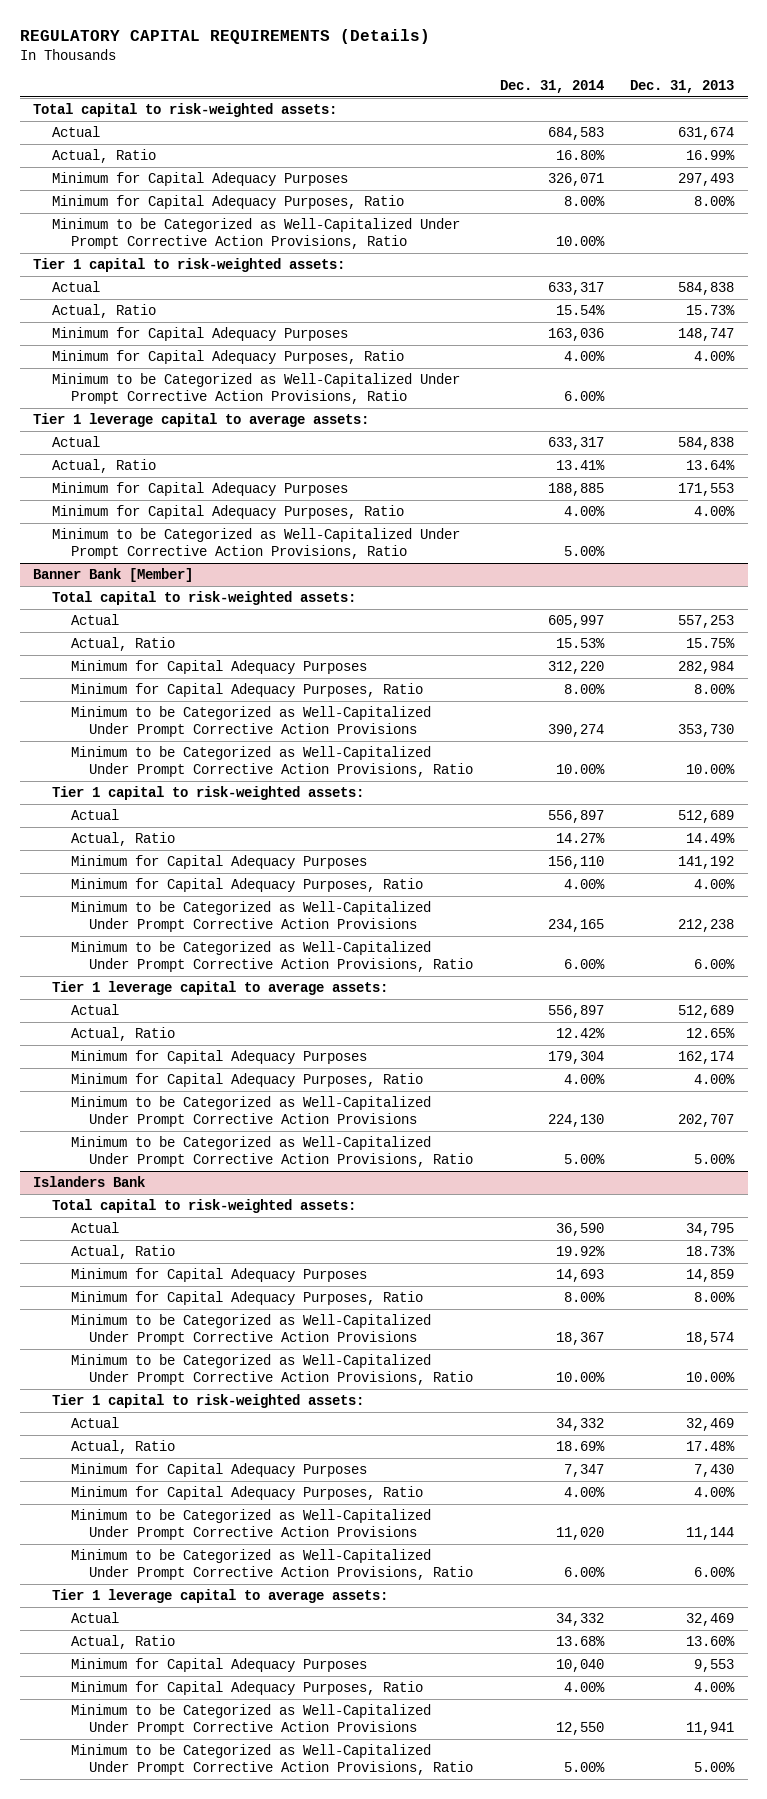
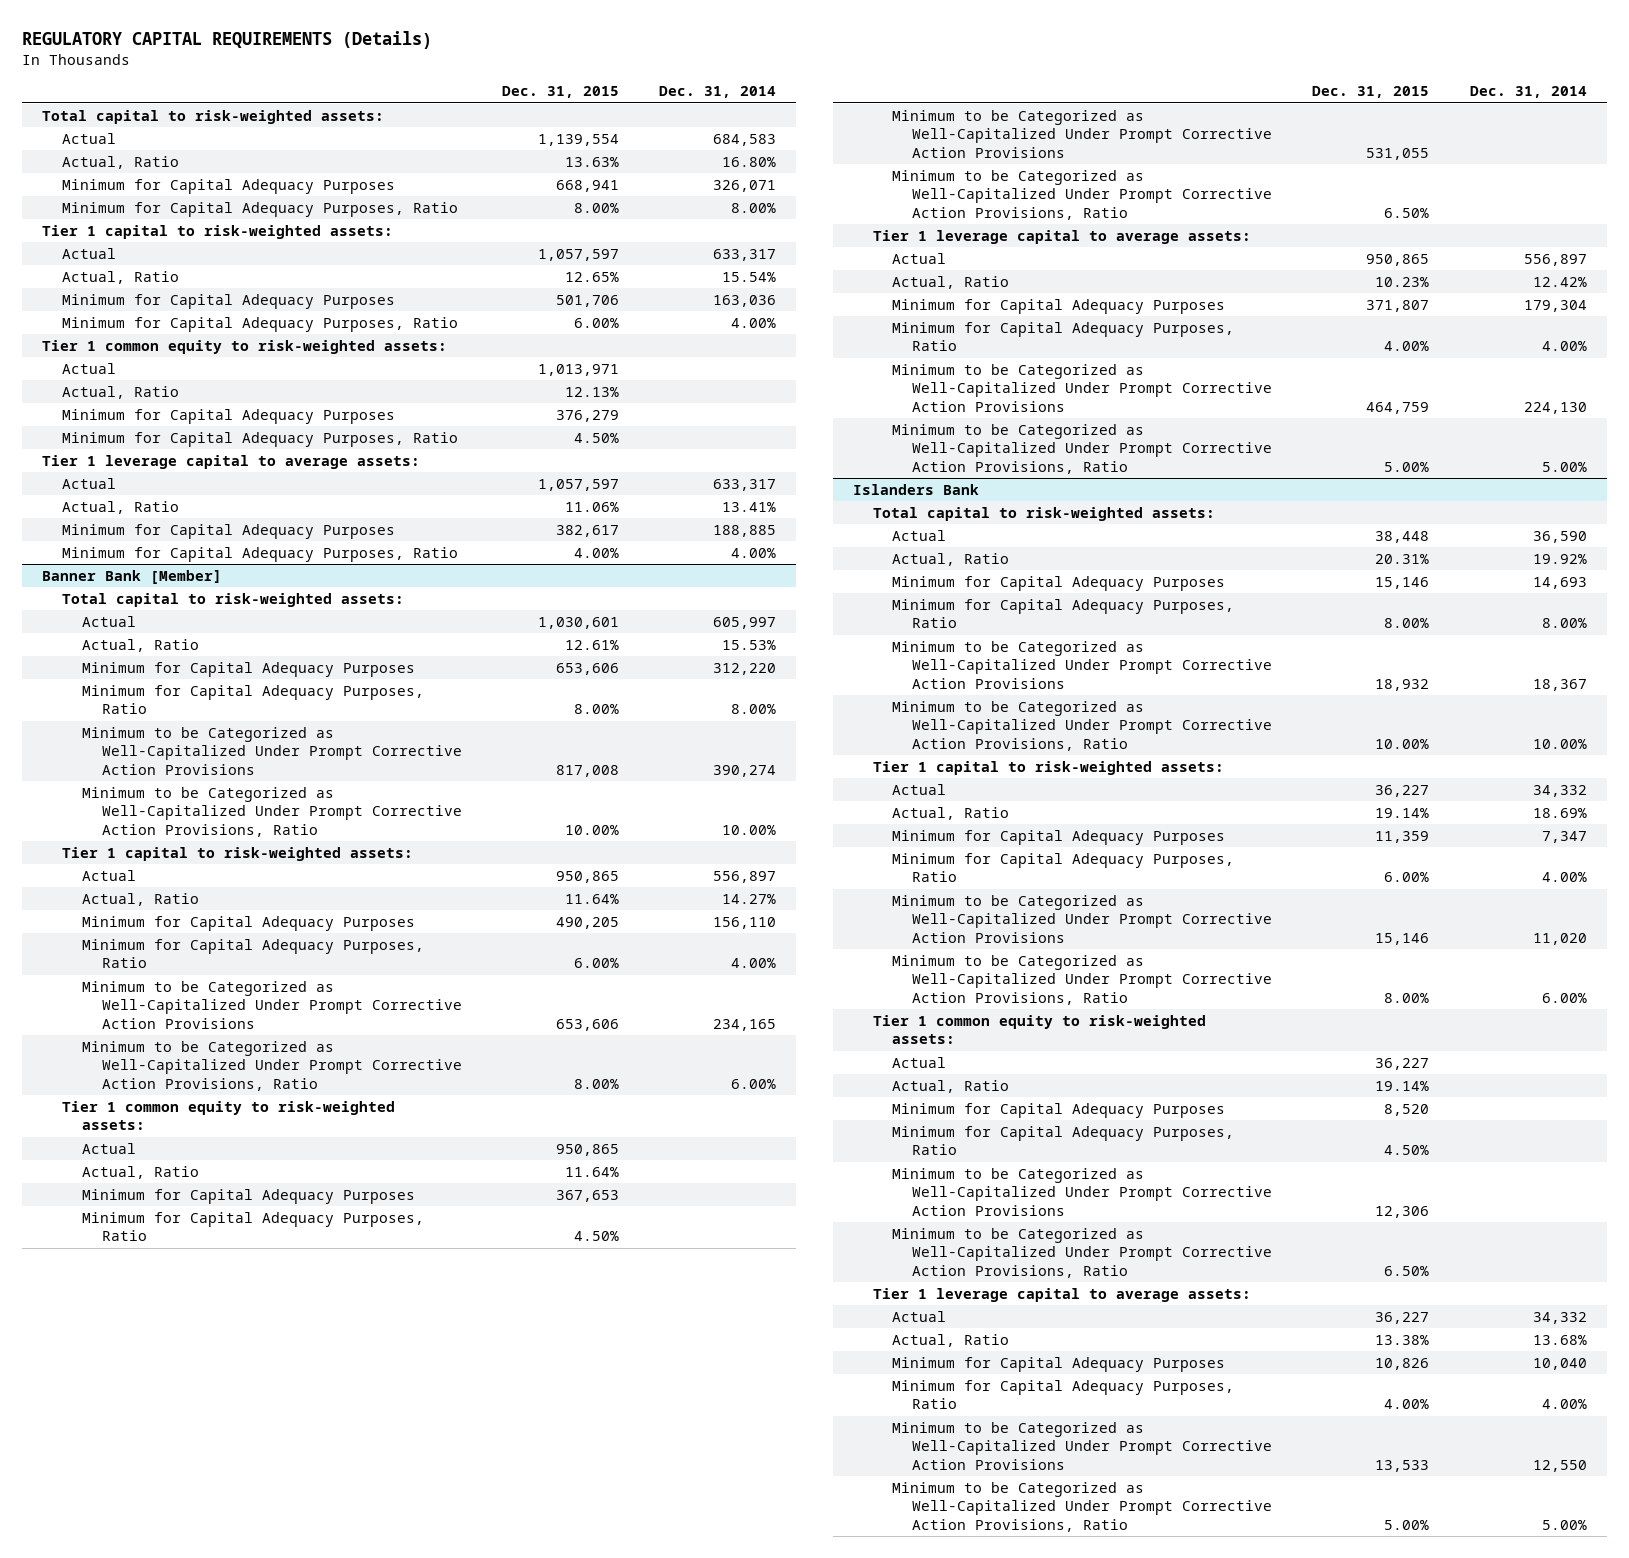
- | Dec. 31, 2014 | Dec. 31, 2013
+ | Dec. 31, 2015 | Dec. 31, 2014
- Minimum to be Categorized as Well-Capitalized Under Prompt Corrective Action Provisions, Ratio | 10.00% |
- Minimum to be Categorized as Well-Capitalized Under Prompt Corrective Action Provisions, Ratio | 6.00% |
+ Tier 1 common equity to risk-weighted assets:
+ Actual | 1,013,971 |
+ Actual, Ratio | 12.13% |
+ Minimum for Capital Adequacy Purposes | 376,279 |
+ Minimum for Capital Adequacy Purposes, Ratio | 4.50% |
- Minimum to be Categorized as Well-Capitalized Under Prompt Corrective Action Provisions, Ratio | 5.00% |
@ Banner Bank [Member]
+ Tier 1 common equity to risk-weighted assets:
+ Actual | 950,865 |
+ Actual, Ratio | 11.64% |
+ Minimum for Capital Adequacy Purposes | 367,653 |
+ Minimum for Capital Adequacy Purposes, Ratio | 4.50% |
+ Minimum to be Categorized as Well-Capitalized Under Prompt Corrective Action Provisions | 531,055 |
+ Minimum to be Categorized as Well-Capitalized Under Prompt Corrective Action Provisions, Ratio | 6.50% |
@ Islanders Bank
+ Tier 1 common equity to risk-weighted assets:
+ Actual | 36,227 |
+ Actual, Ratio | 19.14% |
+ Minimum for Capital Adequacy Purposes | 8,520 |
+ Minimum for Capital Adequacy Purposes, Ratio | 4.50% |
+ Minimum to be Categorized as Well-Capitalized Under Prompt Corrective Action Provisions | 12,306 |
+ Minimum to be Categorized as Well-Capitalized Under Prompt Corrective Action Provisions, Ratio | 6.50% |

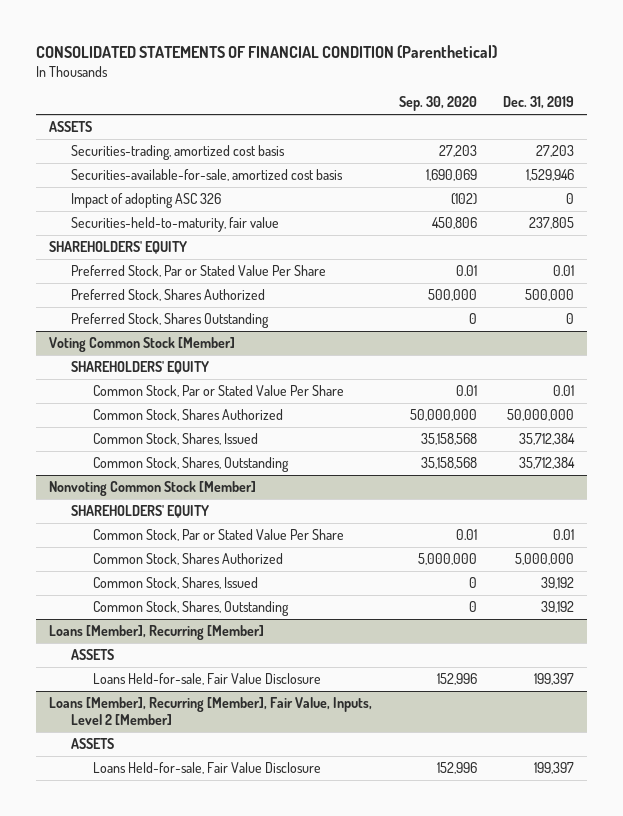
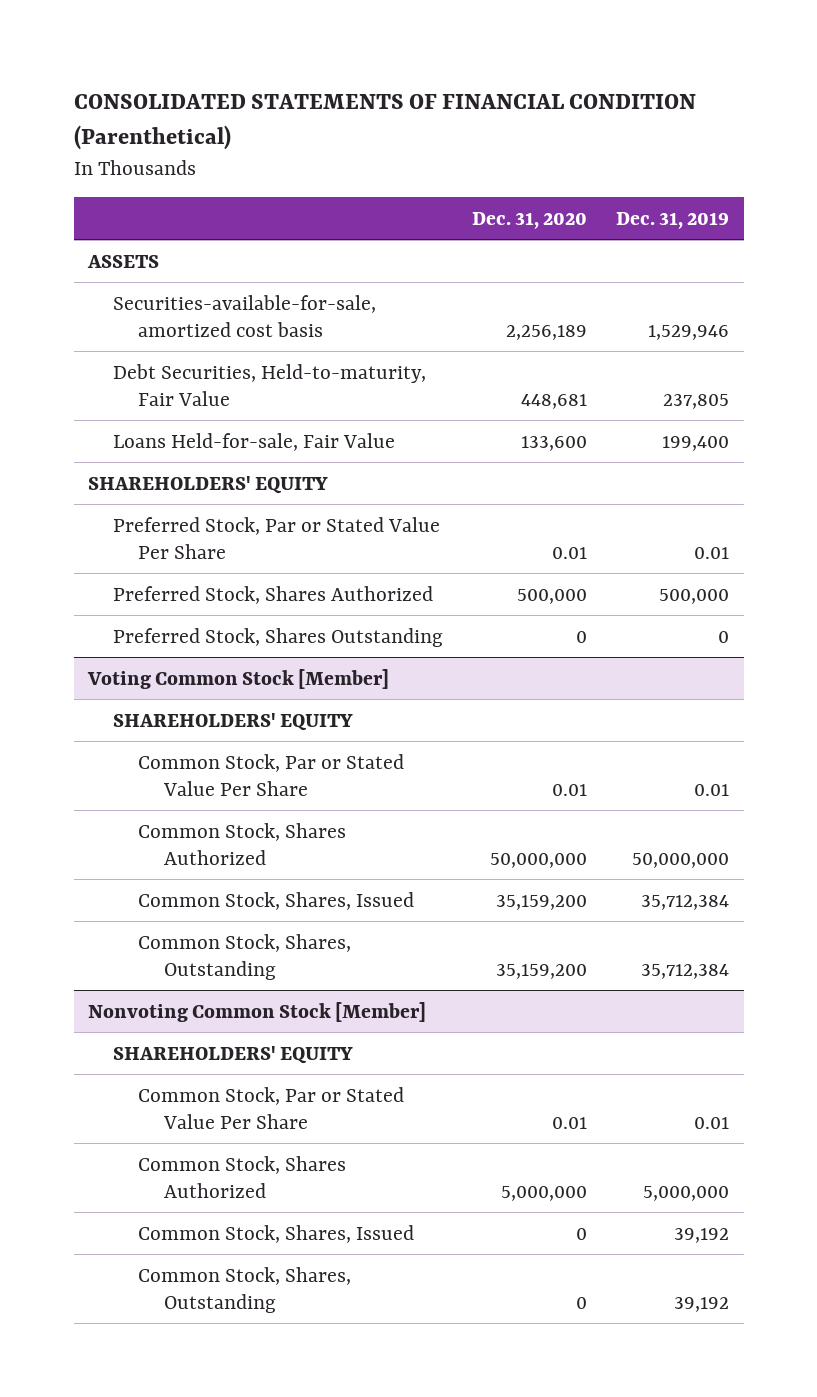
- | Sep. 30, 2020 | Dec. 31, 2019
+ | Dec. 31, 2020 | Dec. 31, 2019
- Securities-trading, amortized cost basis | 27,203 | 27,203
- Impact of adopting ASC 326 | (102) | 0
- Securities-held-to-maturity, fair value | 450,806 | 237,805
+ Debt Securities, Held-to-maturity, Fair Value | 448,681 | 237,805
+ Loans Held-for-sale, Fair Value | 133,600 | 199,400
- Loans [Member], Recurring [Member]
- ASSETS
- Loans Held-for-sale, Fair Value Disclosure | 152,996 | 199,397
- Loans [Member], Recurring [Member], Fair Value, Inputs, Level 2 [Member]
- ASSETS
- Loans Held-for-sale, Fair Value Disclosure | 152,996 | 199,397

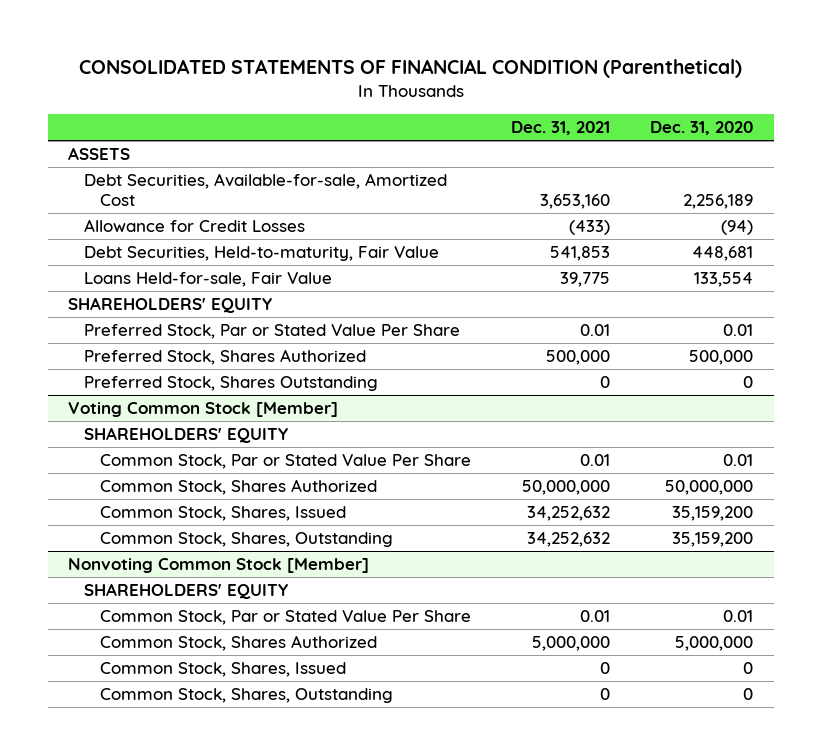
- | Dec. 31, 2020 | Dec. 31, 2019
+ | Dec. 31, 2021 | Dec. 31, 2020
- Securities-available-for-sale, amortized cost basis | 2,256,189 | 1,529,946
+ Debt Securities, Available-for-sale, Amortized Cost | 3,653,160 | 2,256,189
+ Allowance for Credit Losses | (433) | (94)
- Loans Held-for-sale, Fair Value | 133,600 | 199,400
+ Loans Held-for-sale, Fair Value | 39,775 | 133,554

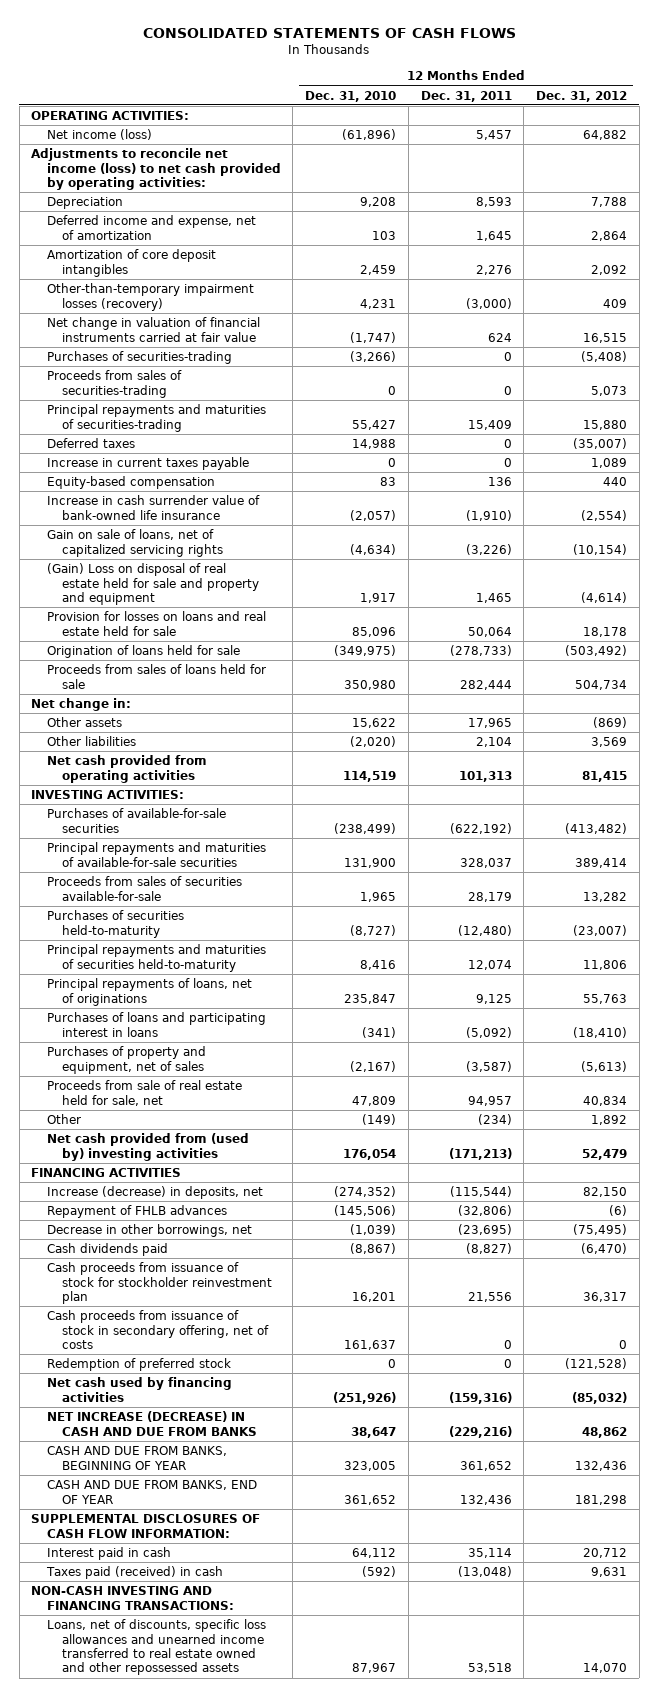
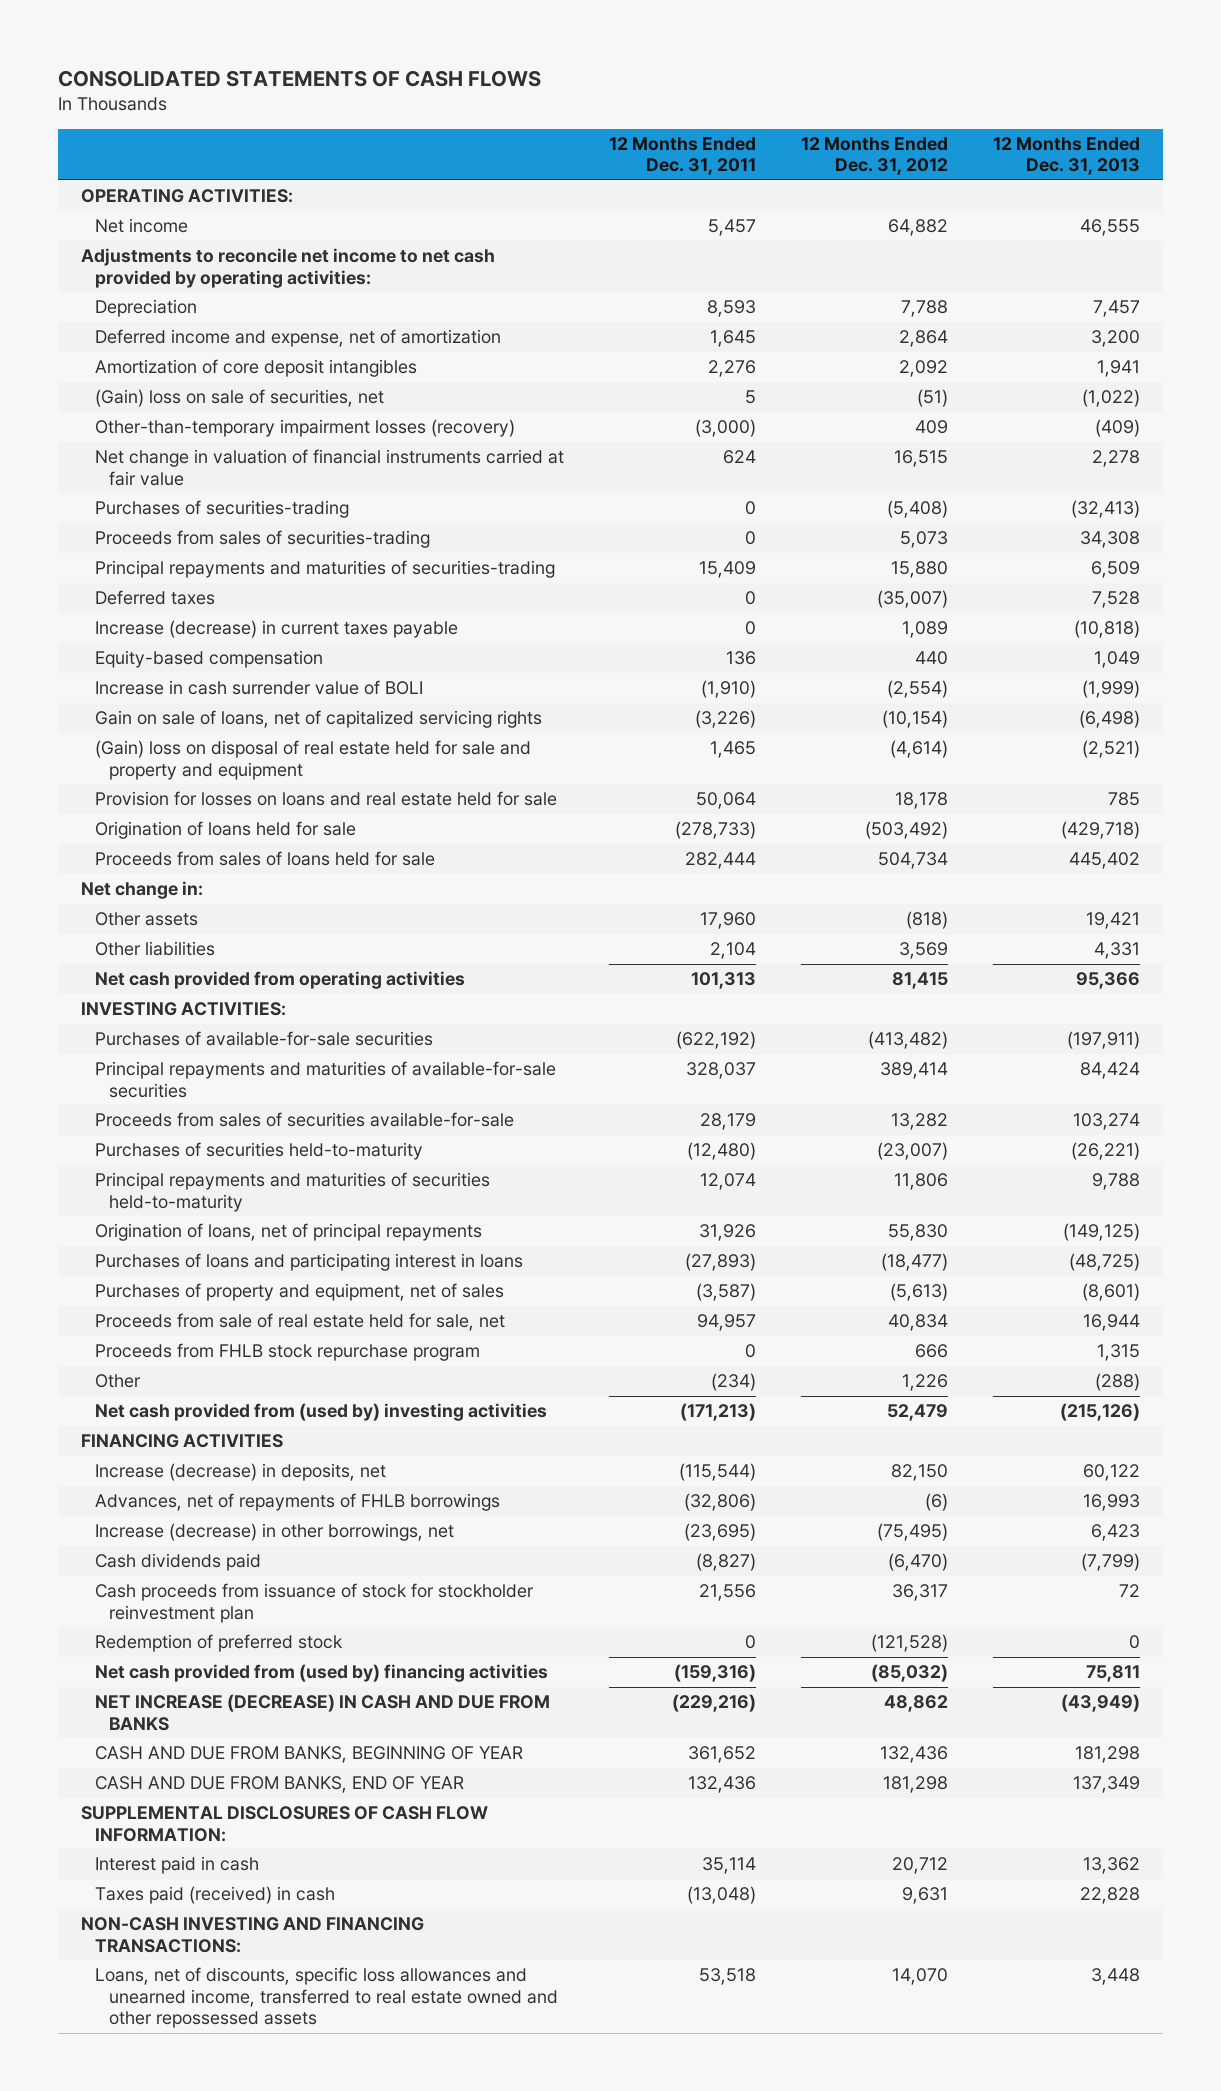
- | 12 Months Ended Dec. 31, 2010 | 12 Months Ended Dec. 31, 2011 | 12 Months Ended Dec. 31, 2012
+ | 12 Months Ended Dec. 31, 2011 | 12 Months Ended Dec. 31, 2012 | 12 Months Ended Dec. 31, 2013
- Net income (loss) | (61,896) | 5,457 | 64,882
- Adjustments to reconcile net income (loss) to net cash provided by operating activities:
+ Net income | 5,457 | 64,882 | 46,555
+ Adjustments to reconcile net income to net cash provided by operating activities:
+ (Gain) loss on sale of securities, net | 5 | (51) | (1,022)
- Increase in current taxes payable | 0 | 0 | 1,089
+ Increase (decrease) in current taxes payable | 0 | 1,089 | (10,818)
- Increase in cash surrender value of bank-owned life insurance | (2,057) | (1,910) | (2,554)
+ Increase in cash surrender value of BOLI | (1,910) | (2,554) | (1,999)
- (Gain) Loss on disposal of real estate held for sale and property and equipment | 1,917 | 1,465 | (4,614)
+ (Gain) loss on disposal of real estate held for sale and property and equipment | 1,465 | (4,614) | (2,521)
- Other assets | 15,622 | 17,965 | (869)
+ Other assets | 17,960 | (818) | 19,421
- Principal repayments of loans, net of originations | 235,847 | 9,125 | 55,763
- Purchases of loans and participating interest in loans | (341) | (5,092) | (18,410)
+ Origination of loans, net of principal repayments | 31,926 | 55,830 | (149,125)
+ Purchases of loans and participating interest in loans | (27,893) | (18,477) | (48,725)
- Other | (149) | (234) | 1,892
+ Proceeds from FHLB stock repurchase program | 0 | 666 | 1,315
+ Other | (234) | 1,226 | (288)
- Repayment of FHLB advances | (145,506) | (32,806) | (6)
- Decrease in other borrowings, net | (1,039) | (23,695) | (75,495)
+ Advances, net of repayments of FHLB borrowings | (32,806) | (6) | 16,993
+ Increase (decrease) in other borrowings, net | (23,695) | (75,495) | 6,423
- Cash proceeds from issuance of stock in secondary offering, net of costs | 161,637 | 0 | 0
- Net cash used by financing activities | (251,926) | (159,316) | (85,032)
+ Net cash provided from (used by) financing activities | (159,316) | (85,032) | 75,811
- Loans, net of discounts, specific loss allowances and unearned income transferred to real estate owned and other repossessed assets | 87,967 | 53,518 | 14,070
+ Loans, net of discounts, specific loss allowances and unearned income, transferred to real estate owned and other repossessed assets | 53,518 | 14,070 | 3,448

